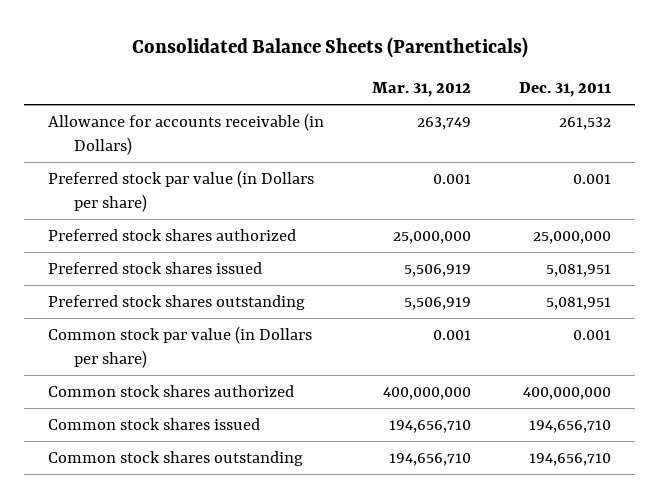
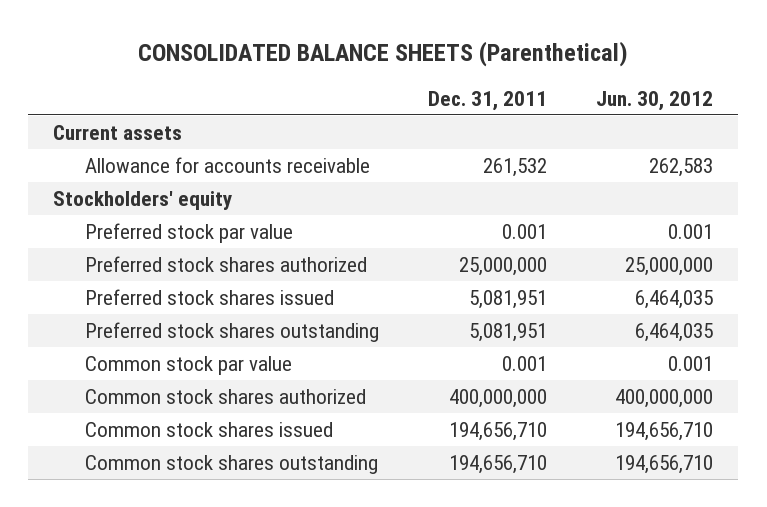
- Consolidated Balance Sheets (Parentheticals)
+ CONSOLIDATED BALANCE SHEETS (Parenthetical)
- | Mar. 31, 2012 | Dec. 31, 2011
+ | Dec. 31, 2011 | Jun. 30, 2012
- Allowance for accounts receivable (in Dollars) | 263,749 | 261,532
- Preferred stock par value (in Dollars per share) | 0.001 | 0.001
+ Current assets
+ Allowance for accounts receivable | 261,532 | 262,583
+ Stockholders' equity
+ Preferred stock par value | 0.001 | 0.001
- Common stock par value (in Dollars per share) | 0.001 | 0.001
+ Common stock par value | 0.001 | 0.001

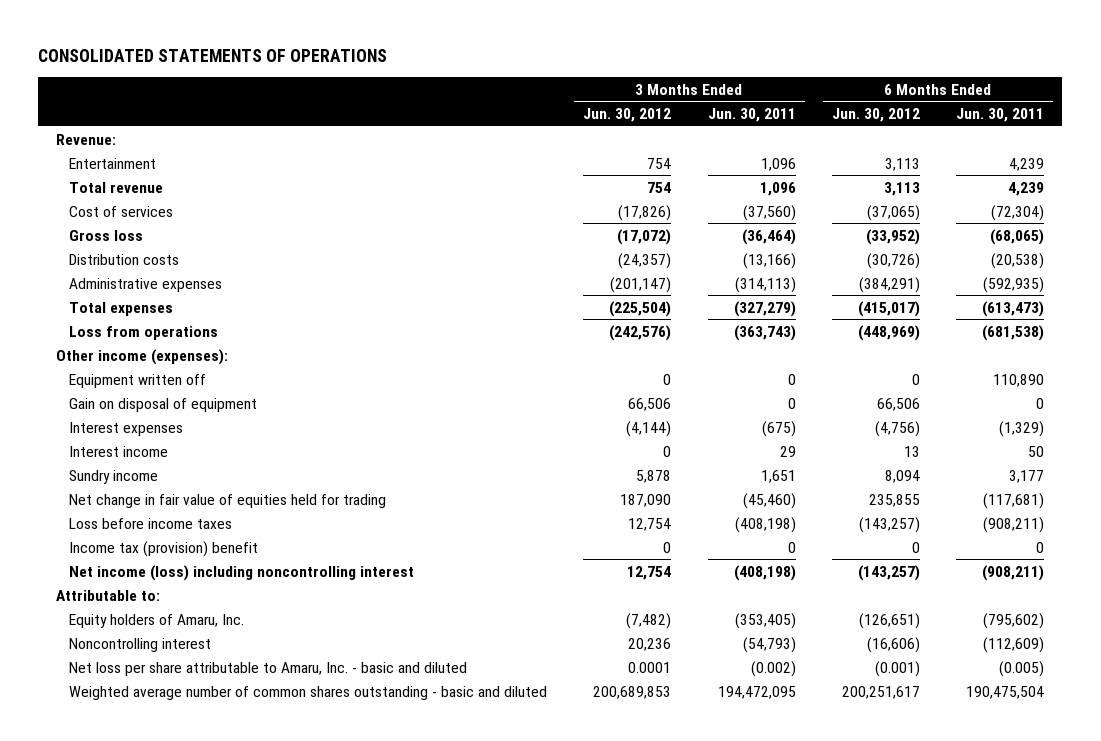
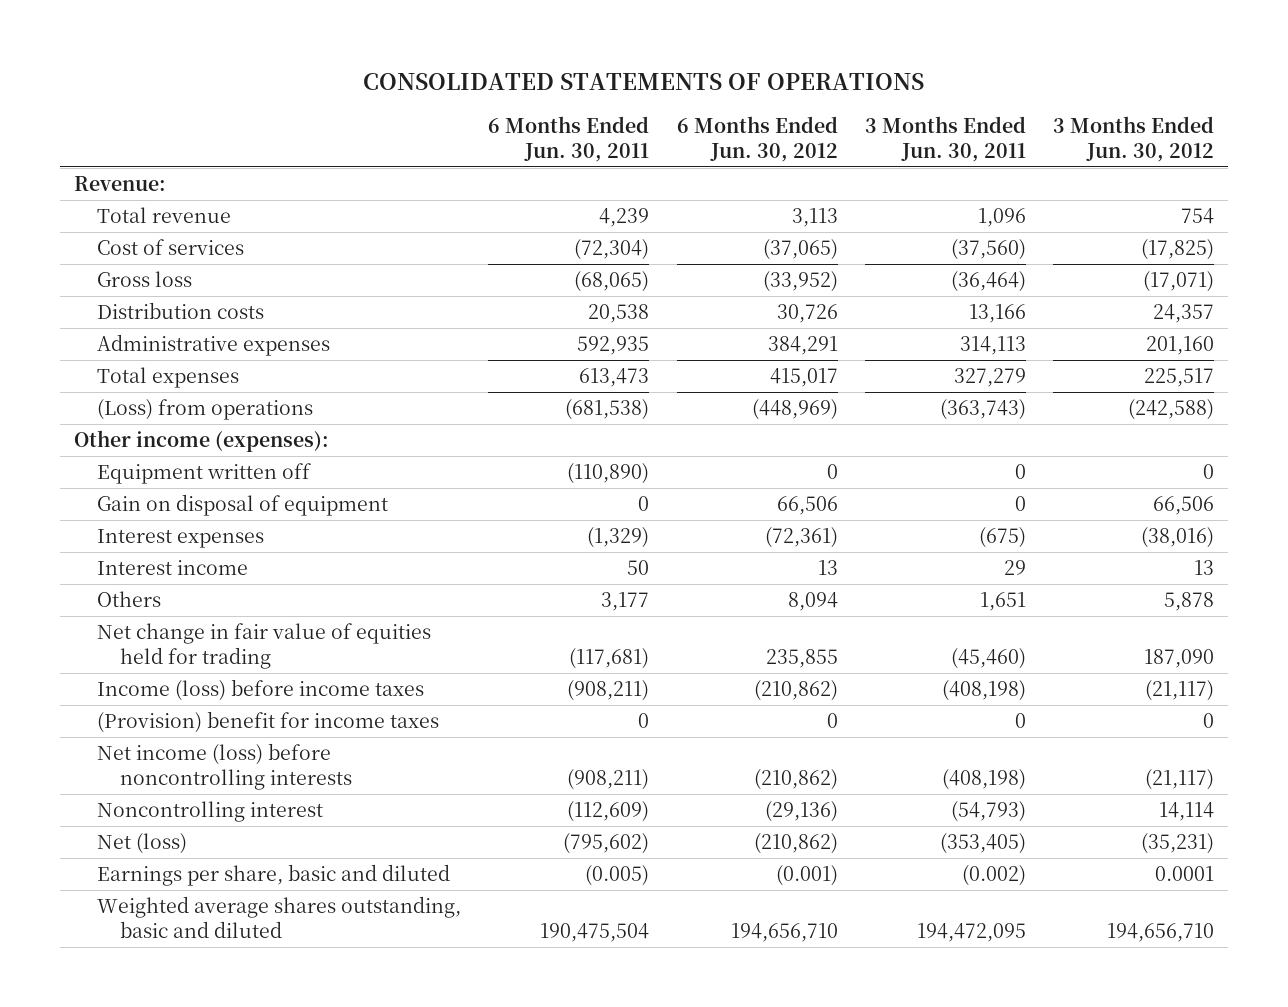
- | 3 Months Ended Jun. 30, 2012 | 3 Months Ended Jun. 30, 2011 | 6 Months Ended Jun. 30, 2012 | 6 Months Ended Jun. 30, 2011
+ | 6 Months Ended Jun. 30, 2011 | 6 Months Ended Jun. 30, 2012 | 3 Months Ended Jun. 30, 2011 | 3 Months Ended Jun. 30, 2012
- Entertainment | 754 | 1,096 | 3,113 | 4,239
- Cost of services | (17,826) | (37,560) | (37,065) | (72,304)
- Gross loss | (17,072) | (36,464) | (33,952) | (68,065)
- Distribution costs | (24,357) | (13,166) | (30,726) | (20,538)
- Administrative expenses | (201,147) | (314,113) | (384,291) | (592,935)
- Total expenses | (225,504) | (327,279) | (415,017) | (613,473)
- Loss from operations | (242,576) | (363,743) | (448,969) | (681,538)
+ Cost of services | (72,304) | (37,065) | (37,560) | (17,825)
+ Gross loss | (68,065) | (33,952) | (36,464) | (17,071)
+ Distribution costs | 20,538 | 30,726 | 13,166 | 24,357
+ Administrative expenses | 592,935 | 384,291 | 314,113 | 201,160
+ Total expenses | 613,473 | 415,017 | 327,279 | 225,517
+ (Loss) from operations | (681,538) | (448,969) | (363,743) | (242,588)
- Equipment written off | 0 | 0 | 0 | 110,890
+ Equipment written off | (110,890) | 0 | 0 | 0
- Interest expenses | (4,144) | (675) | (4,756) | (1,329)
- Interest income | 0 | 29 | 13 | 50
- Sundry income | 5,878 | 1,651 | 8,094 | 3,177
+ Interest expenses | (1,329) | (72,361) | (675) | (38,016)
+ Interest income | 50 | 13 | 29 | 13
+ Others | 3,177 | 8,094 | 1,651 | 5,878
- Loss before income taxes | 12,754 | (408,198) | (143,257) | (908,211)
- Income tax (provision) benefit | 0 | 0 | 0 | 0
- Net income (loss) including noncontrolling interest | 12,754 | (408,198) | (143,257) | (908,211)
- Attributable to:
- Equity holders of Amaru, Inc. | (7,482) | (353,405) | (126,651) | (795,602)
- Noncontrolling interest | 20,236 | (54,793) | (16,606) | (112,609)
- Net loss per share attributable to Amaru, Inc. - basic and diluted | 0.0001 | (0.002) | (0.001) | (0.005)
- Weighted average number of common shares outstanding - basic and diluted | 200,689,853 | 194,472,095 | 200,251,617 | 190,475,504
+ Income (loss) before income taxes | (908,211) | (210,862) | (408,198) | (21,117)
+ (Provision) benefit for income taxes | 0 | 0 | 0 | 0
+ Net income (loss) before noncontrolling interests | (908,211) | (210,862) | (408,198) | (21,117)
+ Noncontrolling interest | (112,609) | (29,136) | (54,793) | 14,114
+ Net (loss) | (795,602) | (210,862) | (353,405) | (35,231)
+ Earnings per share, basic and diluted | (0.005) | (0.001) | (0.002) | 0.0001
+ Weighted average shares outstanding, basic and diluted | 190,475,504 | 194,656,710 | 194,472,095 | 194,656,710

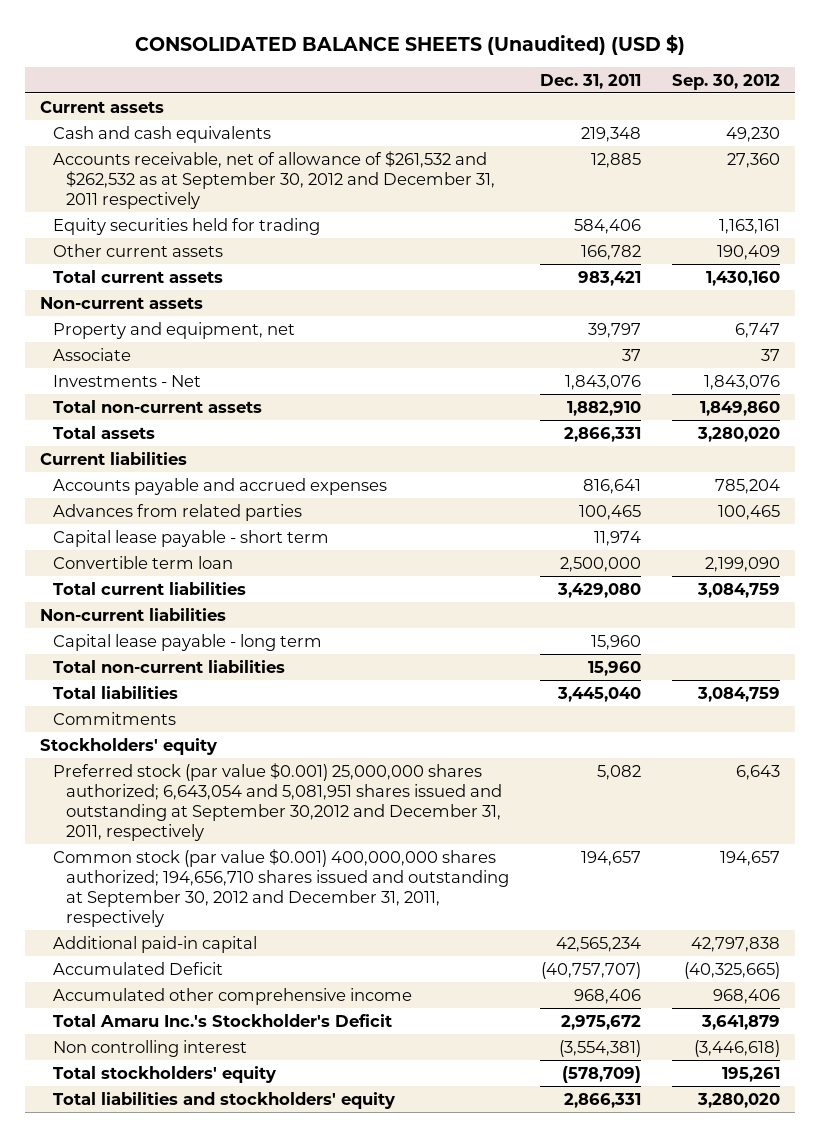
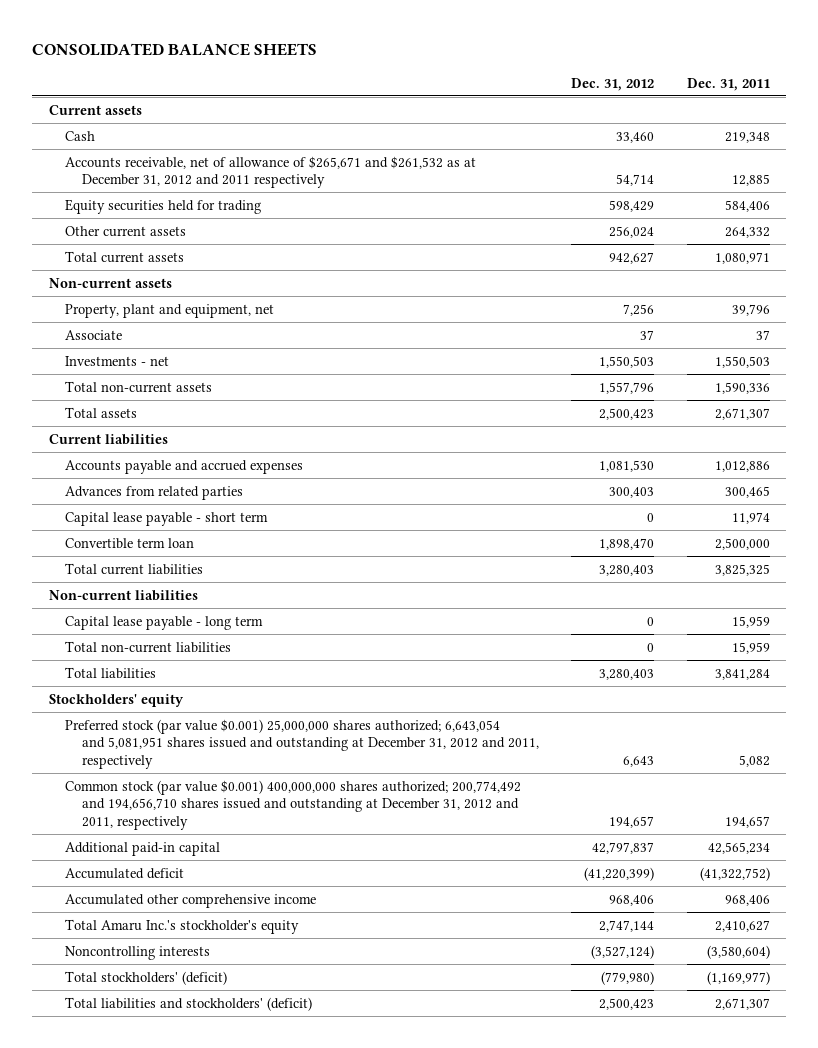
- CONSOLIDATED BALANCE SHEETS (Unaudited) (USD $)
+ CONSOLIDATED BALANCE SHEETS
- | Dec. 31, 2011 | Sep. 30, 2012
+ | Dec. 31, 2012 | Dec. 31, 2011
- Cash and cash equivalents | 219,348 | 49,230
- Accounts receivable, net of allowance of $261,532 and $262,532 as at September 30, 2012 and December 31, 2011 respectively | 12,885 | 27,360
+ Cash | 33,460 | 219,348
+ Accounts receivable, net of allowance of $265,671 and $261,532 as at December 31, 2012 and 2011 respectively | 54,714 | 12,885
- Other current assets | 166,782 | 190,409
- Total current assets | 983,421 | 1,430,160
+ Other current assets | 256,024 | 264,332
+ Total current assets | 942,627 | 1,080,971
- Property and equipment, net | 39,797 | 6,747
+ Property, plant and equipment, net | 7,256 | 39,796
- Investments - Net | 1,843,076 | 1,843,076
- Total non-current assets | 1,882,910 | 1,849,860
- Total assets | 2,866,331 | 3,280,020
+ Investments - net | 1,550,503 | 1,550,503
+ Total non-current assets | 1,557,796 | 1,590,336
+ Total assets | 2,500,423 | 2,671,307
- Accounts payable and accrued expenses | 816,641 | 785,204
- Advances from related parties | 100,465 | 100,465
+ Accounts payable and accrued expenses | 1,081,530 | 1,012,886
+ Advances from related parties | 300,403 | 300,465
- Total current liabilities | 3,429,080 | 3,084,759
+ Total current liabilities | 3,280,403 | 3,825,325
- Capital lease payable - long term | 15,960 |
- Total non-current liabilities | 15,960 |
- Total liabilities | 3,445,040 | 3,084,759
- Commitments
+ Capital lease payable - long term | 0 | 15,959
+ Total non-current liabilities | 0 | 15,959
+ Total liabilities | 3,280,403 | 3,841,284
- Preferred stock (par value $0.001) 25,000,000 shares authorized; 6,643,054 and 5,081,951 shares issued and outstanding at September 30,2012 and December 31, 2011, respectively | 5,082 | 6,643
- Common stock (par value $0.001) 400,000,000 shares authorized; 194,656,710 shares issued and outstanding at September 30, 2012 and December 31, 2011, respectively | 194,657 | 194,657
+ Preferred stock (par value $0.001) 25,000,000 shares authorized; 6,643,054 and 5,081,951 shares issued and outstanding at December 31, 2012 and 2011, respectively | 6,643 | 5,082
+ Common stock (par value $0.001) 400,000,000 shares authorized; 200,774,492 and 194,656,710 shares issued and outstanding at December 31, 2012 and 2011, respectively | 194,657 | 194,657
- Accumulated Deficit | (40,757,707) | (40,325,665)
+ Accumulated deficit | (41,220,399) | (41,322,752)
- Total Amaru Inc.'s Stockholder's Deficit | 2,975,672 | 3,641,879
- Non controlling interest | (3,554,381) | (3,446,618)
- Total stockholders' equity | (578,709) | 195,261
- Total liabilities and stockholders' equity | 2,866,331 | 3,280,020
+ Total Amaru Inc.'s stockholder's equity | 2,747,144 | 2,410,627
+ Noncontrolling interests | (3,527,124) | (3,580,604)
+ Total stockholders' (deficit) | (779,980) | (1,169,977)
+ Total liabilities and stockholders' (deficit) | 2,500,423 | 2,671,307

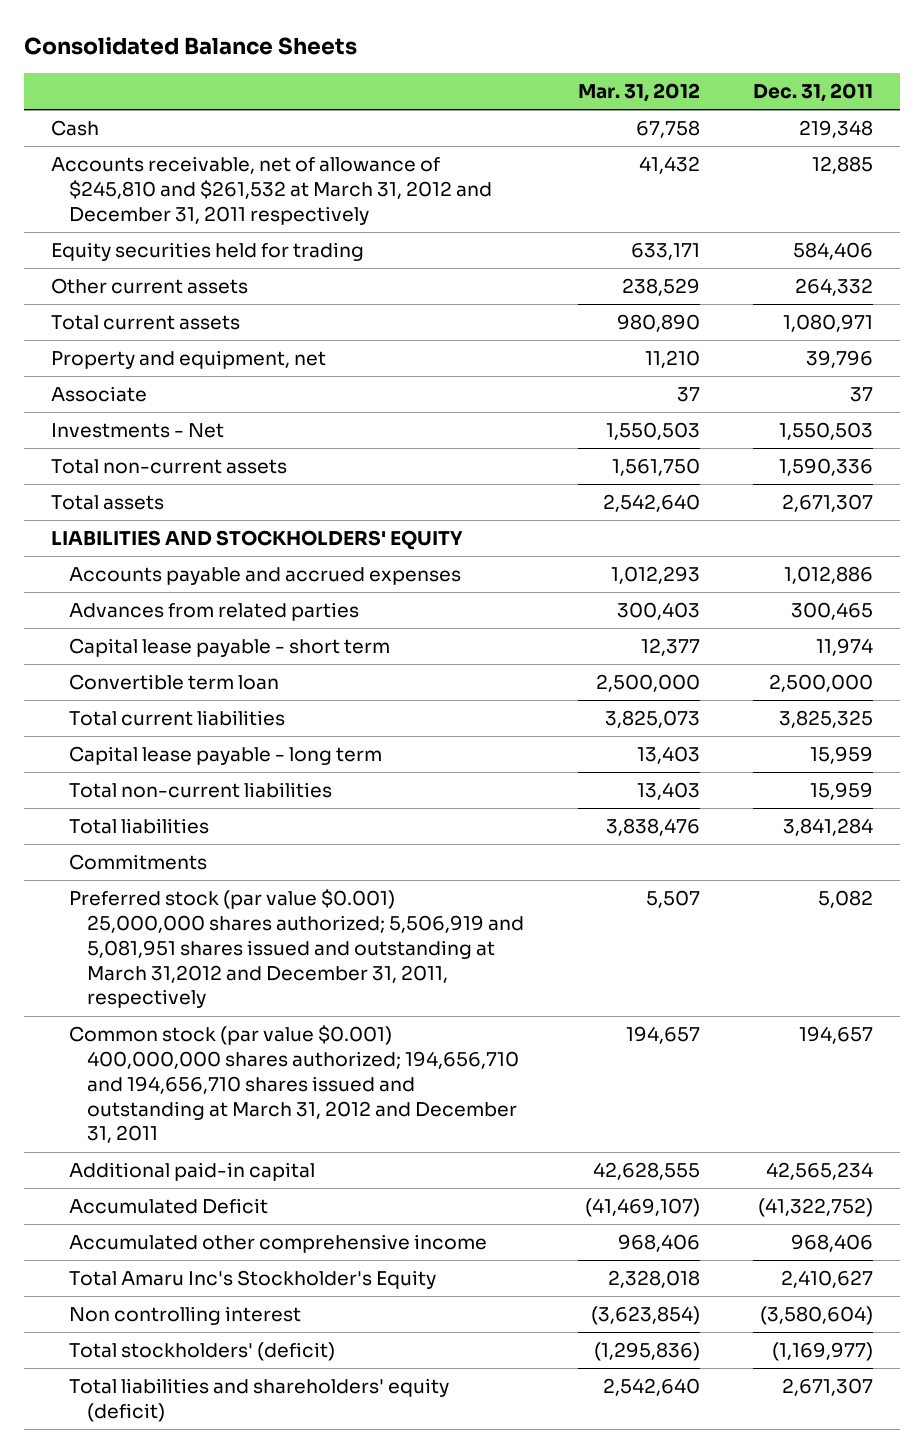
- CONSOLIDATED BALANCE SHEETS
+ Consolidated Balance Sheets
- | Dec. 31, 2012 | Dec. 31, 2011
+ | Mar. 31, 2012 | Dec. 31, 2011
- Current assets
- Accounts receivable, net of allowance of $265,671 and $261,532 as at December 31, 2012 and 2011 respectively | 54,714 | 12,885
+ Accounts receivable, net of allowance of $245,810 and $261,532 at March 31, 2012 and December 31, 2011 respectively | 41,432 | 12,885
- Non-current assets
- Property, plant and equipment, net | 7,256 | 39,796
+ Property and equipment, net | 11,210 | 39,796
- Investments - net | 1,550,503 | 1,550,503
+ Investments - Net | 1,550,503 | 1,550,503
- Current liabilities
+ LIABILITIES AND STOCKHOLDERS' EQUITY
- Non-current liabilities
- Stockholders' equity
- Preferred stock (par value $0.001) 25,000,000 shares authorized; 6,643,054 and 5,081,951 shares issued and outstanding at December 31, 2012 and 2011, respectively | 6,643 | 5,082
- Common stock (par value $0.001) 400,000,000 shares authorized; 200,774,492 and 194,656,710 shares issued and outstanding at December 31, 2012 and 2011, respectively | 194,657 | 194,657
+ Commitments
+ Preferred stock (par value $0.001) 25,000,000 shares authorized; 5,506,919 and 5,081,951 shares issued and outstanding at March 31,2012 and December 31, 2011, respectively | 5,507 | 5,082
+ Common stock (par value $0.001) 400,000,000 shares authorized; 194,656,710 and 194,656,710 shares issued and outstanding at March 31, 2012 and December 31, 2011 | 194,657 | 194,657
- Accumulated deficit | (41,220,399) | (41,322,752)
+ Accumulated Deficit | (41,469,107) | (41,322,752)
- Total Amaru Inc.'s stockholder's equity | 2,747,144 | 2,410,627
- Noncontrolling interests | (3,527,124) | (3,580,604)
+ Total Amaru Inc's Stockholder's Equity | 2,328,018 | 2,410,627
+ Non controlling interest | (3,623,854) | (3,580,604)
- Total liabilities and stockholders' (deficit) | 2,500,423 | 2,671,307
+ Total liabilities and shareholders' equity (deficit) | 2,542,640 | 2,671,307

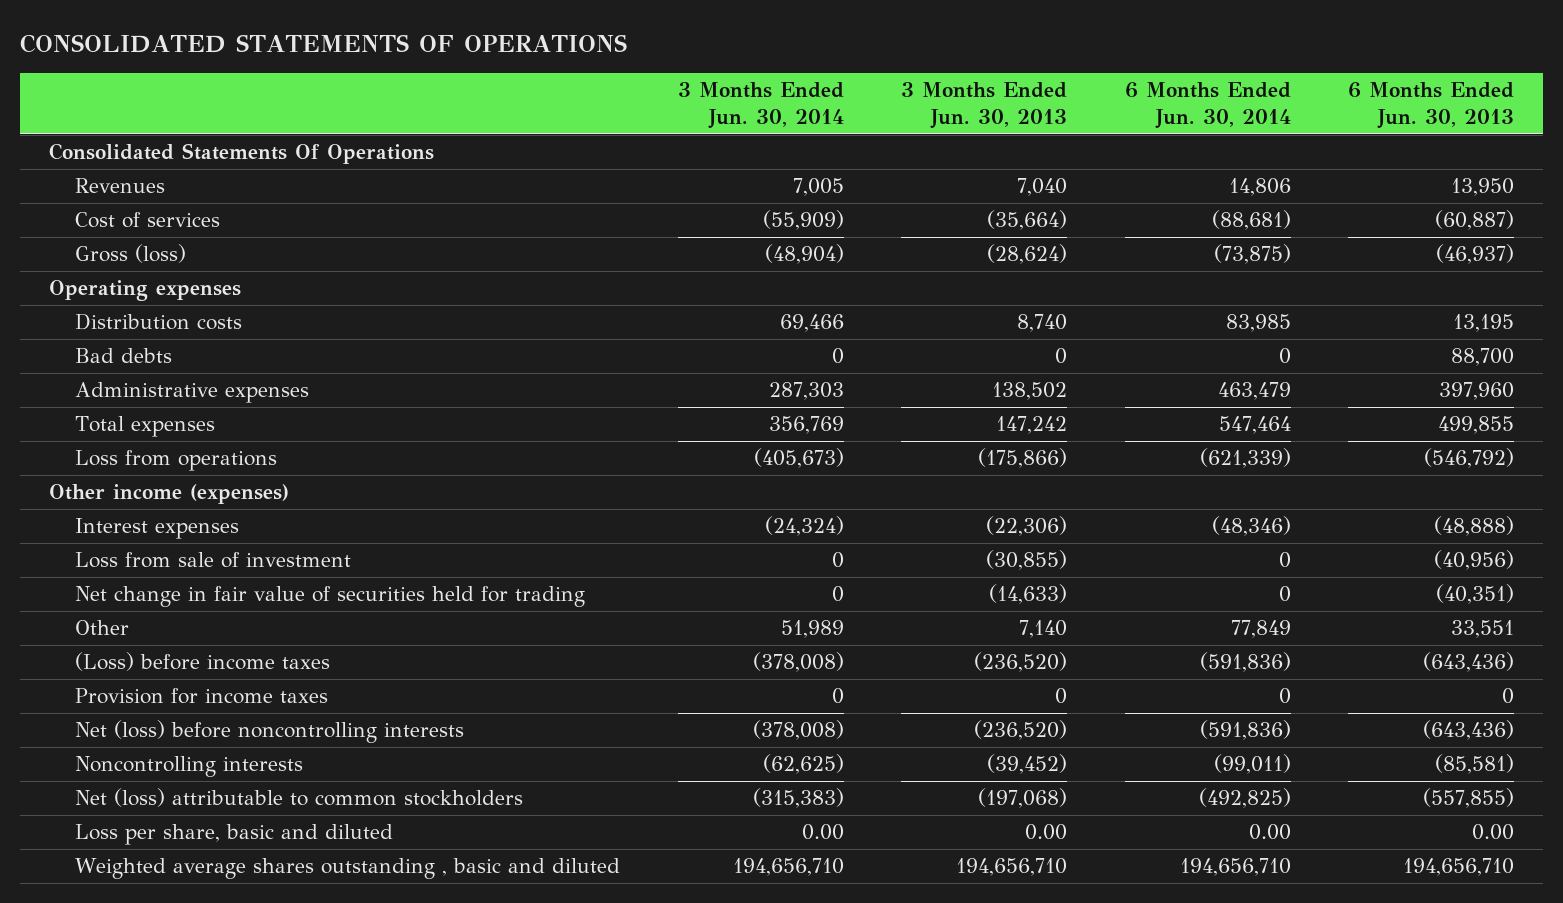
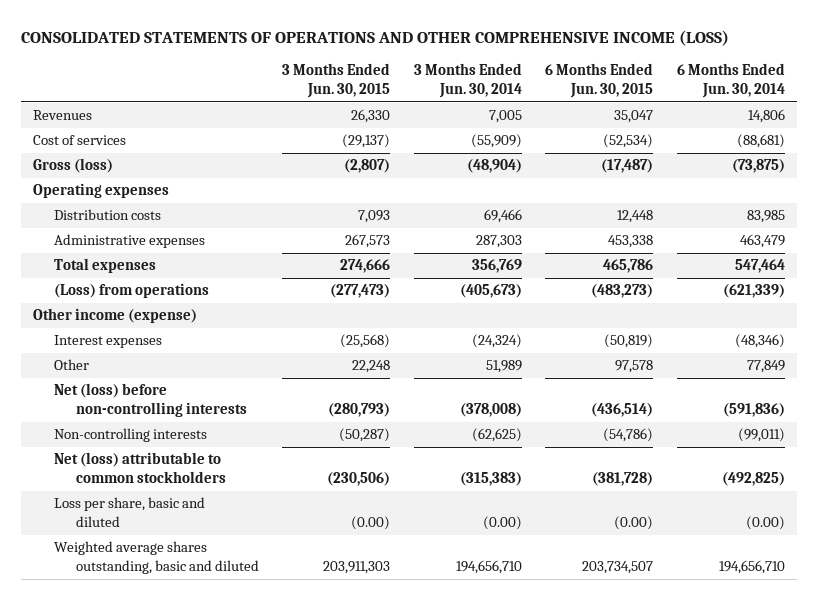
- CONSOLIDATED STATEMENTS OF OPERATIONS
+ CONSOLIDATED STATEMENTS OF OPERATIONS AND OTHER COMPREHENSIVE INCOME (LOSS)
- | 3 Months Ended Jun. 30, 2014 | 3 Months Ended Jun. 30, 2013 | 6 Months Ended Jun. 30, 2014 | 6 Months Ended Jun. 30, 2013
+ | 3 Months Ended Jun. 30, 2015 | 3 Months Ended Jun. 30, 2014 | 6 Months Ended Jun. 30, 2015 | 6 Months Ended Jun. 30, 2014
- Consolidated Statements Of Operations
- Bad debts | 0 | 0 | 0 | 88,700
- Loss from operations | (405,673) | (175,866) | (621,339) | (546,792)
- Other income (expenses)
+ (Loss) from operations | (277,473) | (405,673) | (483,273) | (621,339)
+ Other income (expense)
- Loss from sale of investment | 0 | (30,855) | 0 | (40,956)
- Net change in fair value of securities held for trading | 0 | (14,633) | 0 | (40,351)
- (Loss) before income taxes | (378,008) | (236,520) | (591,836) | (643,436)
- Provision for income taxes | 0 | 0 | 0 | 0
- Net (loss) before noncontrolling interests | (378,008) | (236,520) | (591,836) | (643,436)
- Noncontrolling interests | (62,625) | (39,452) | (99,011) | (85,581)
+ Net (loss) before non-controlling interests | (280,793) | (378,008) | (436,514) | (591,836)
+ Non-controlling interests | (50,287) | (62,625) | (54,786) | (99,011)
- Loss per share, basic and diluted | 0.00 | 0.00 | 0.00 | 0.00
- Weighted average shares outstanding , basic and diluted | 194,656,710 | 194,656,710 | 194,656,710 | 194,656,710
+ Loss per share, basic and diluted | (0.00) | (0.00) | (0.00) | (0.00)
+ Weighted average shares outstanding, basic and diluted | 203,911,303 | 194,656,710 | 203,734,507 | 194,656,710

